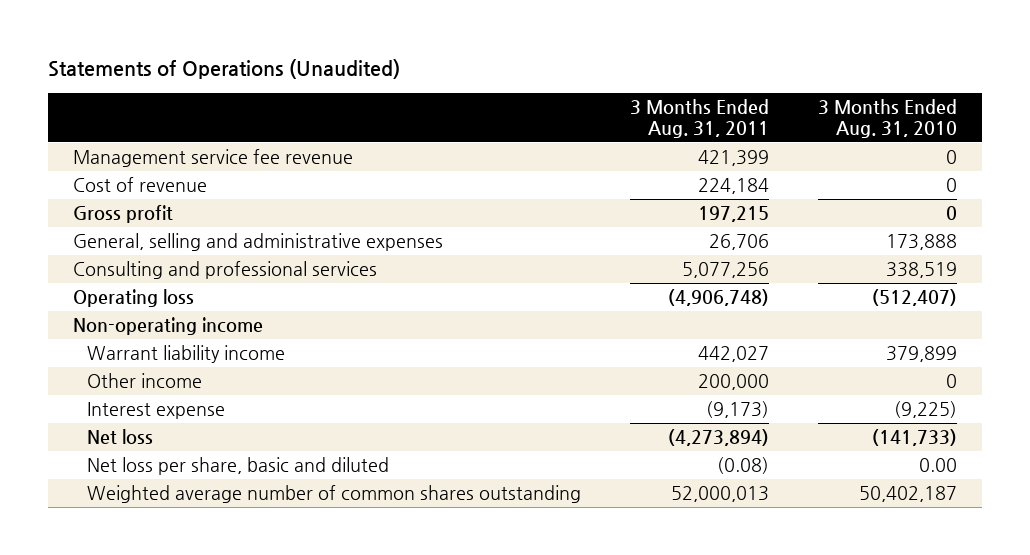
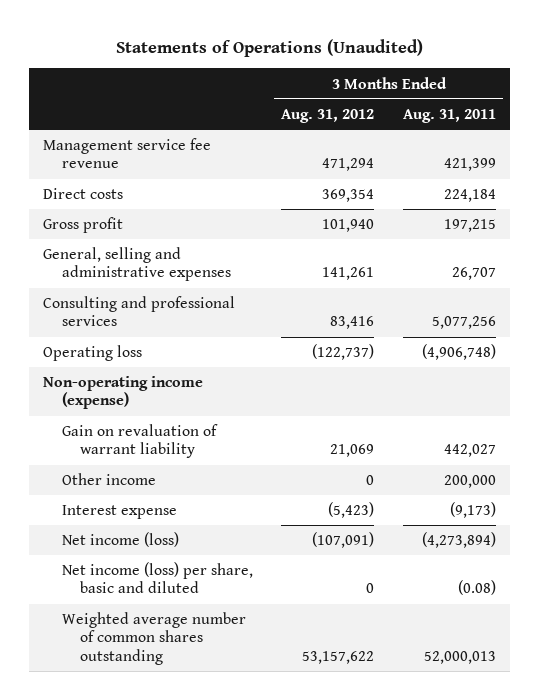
- | 3 Months Ended Aug. 31, 2011 | 3 Months Ended Aug. 31, 2010
+ | 3 Months Ended Aug. 31, 2012 | 3 Months Ended Aug. 31, 2011
- Cost of revenue | 224,184 | 0
+ Direct costs | 369,354 | 224,184
- General, selling and administrative expenses | 26,706 | 173,888
+ General, selling and administrative expenses | 141,261 | 26,707
- Non-operating income
- Warrant liability income | 442,027 | 379,899
+ Non-operating income (expense)
+ Gain on revaluation of warrant liability | 21,069 | 442,027
- Net loss | (4,273,894) | (141,733)
- Net loss per share, basic and diluted | (0.08) | 0.00
+ Net income (loss) | (107,091) | (4,273,894)
+ Net income (loss) per share, basic and diluted | 0 | (0.08)

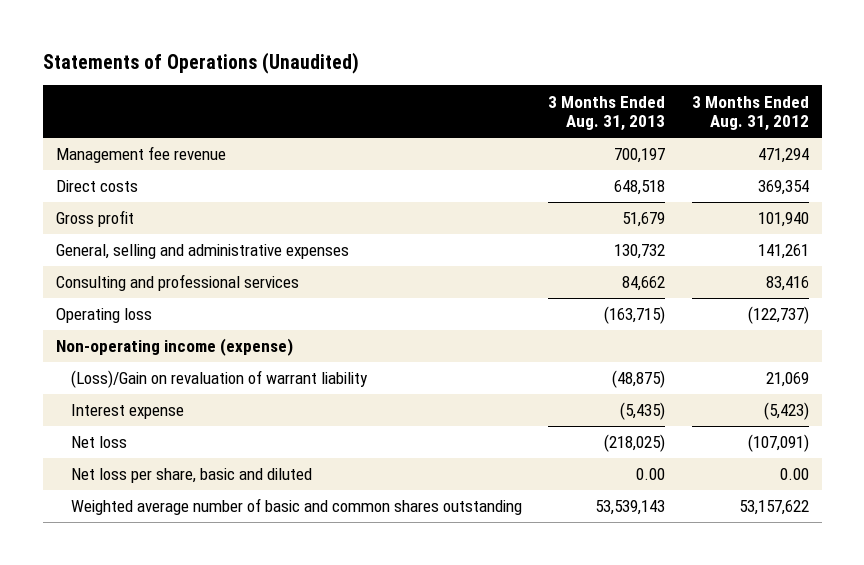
- | 3 Months Ended Aug. 31, 2012 | 3 Months Ended Aug. 31, 2011
+ | 3 Months Ended Aug. 31, 2013 | 3 Months Ended Aug. 31, 2012
- Management service fee revenue | 471,294 | 421,399
+ Management fee revenue | 700,197 | 471,294
- Gain on revaluation of warrant liability | 21,069 | 442,027
- Other income | 0 | 200,000
+ (Loss)/Gain on revaluation of warrant liability | (48,875) | 21,069
- Net income (loss) | (107,091) | (4,273,894)
- Net income (loss) per share, basic and diluted | 0 | (0.08)
- Weighted average number of common shares outstanding | 53,157,622 | 52,000,013
+ Net loss | (218,025) | (107,091)
+ Net loss per share, basic and diluted | 0.00 | 0.00
+ Weighted average number of basic and common shares outstanding | 53,539,143 | 53,157,622

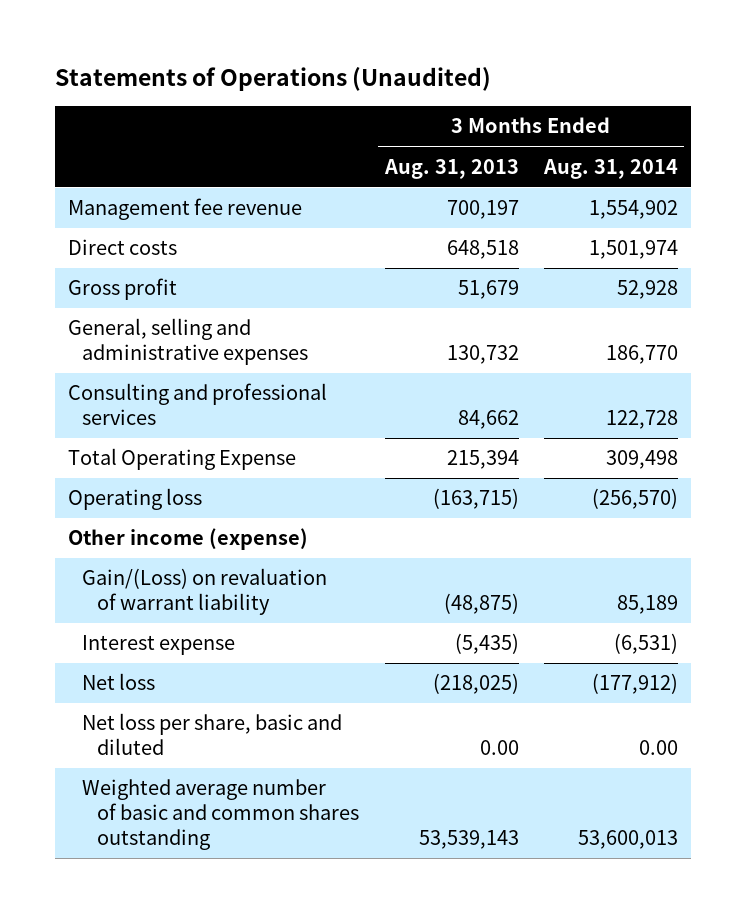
- | 3 Months Ended Aug. 31, 2013 | 3 Months Ended Aug. 31, 2012
+ | 3 Months Ended Aug. 31, 2013 | 3 Months Ended Aug. 31, 2014
+ Total Operating Expense | 215,394 | 309,498
- Non-operating income (expense)
- (Loss)/Gain on revaluation of warrant liability | (48,875) | 21,069
+ Other income (expense)
+ Gain/(Loss) on revaluation of warrant liability | (48,875) | 85,189

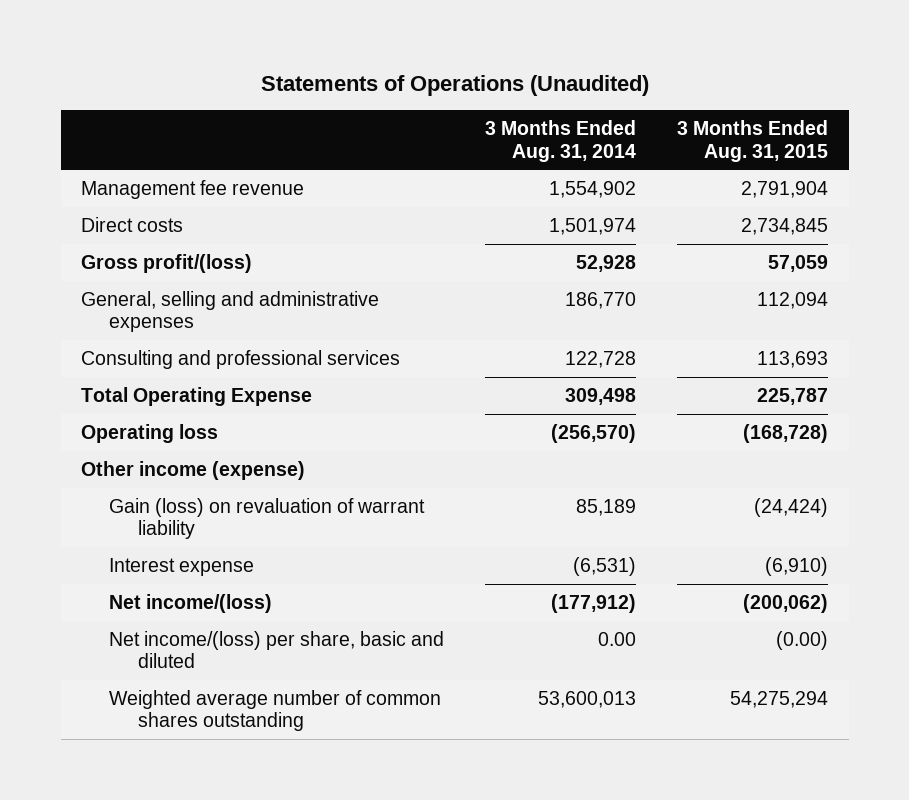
- | 3 Months Ended Aug. 31, 2013 | 3 Months Ended Aug. 31, 2014
+ | 3 Months Ended Aug. 31, 2014 | 3 Months Ended Aug. 31, 2015
- Gross profit | 51,679 | 52,928
+ Gross profit/(loss) | 52,928 | 57,059
- Gain/(Loss) on revaluation of warrant liability | (48,875) | 85,189
+ Gain (loss) on revaluation of warrant liability | 85,189 | (24,424)
- Net loss | (218,025) | (177,912)
- Net loss per share, basic and diluted | 0.00 | 0.00
- Weighted average number of basic and common shares outstanding | 53,539,143 | 53,600,013
+ Net income/(loss) | (177,912) | (200,062)
+ Net income/(loss) per share, basic and diluted | 0.00 | (0.00)
+ Weighted average number of common shares outstanding | 53,600,013 | 54,275,294

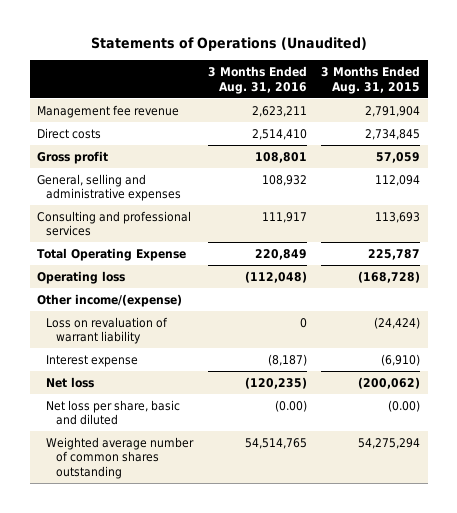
- | 3 Months Ended Aug. 31, 2014 | 3 Months Ended Aug. 31, 2015
+ | 3 Months Ended Aug. 31, 2016 | 3 Months Ended Aug. 31, 2015
- Gross profit/(loss) | 52,928 | 57,059
+ Gross profit | 108,801 | 57,059
- Other income (expense)
- Gain (loss) on revaluation of warrant liability | 85,189 | (24,424)
+ Other income/(expense)
+ Loss on revaluation of warrant liability | 0 | (24,424)
- Net income/(loss) | (177,912) | (200,062)
- Net income/(loss) per share, basic and diluted | 0.00 | (0.00)
+ Net loss | (120,235) | (200,062)
+ Net loss per share, basic and diluted | (0.00) | (0.00)

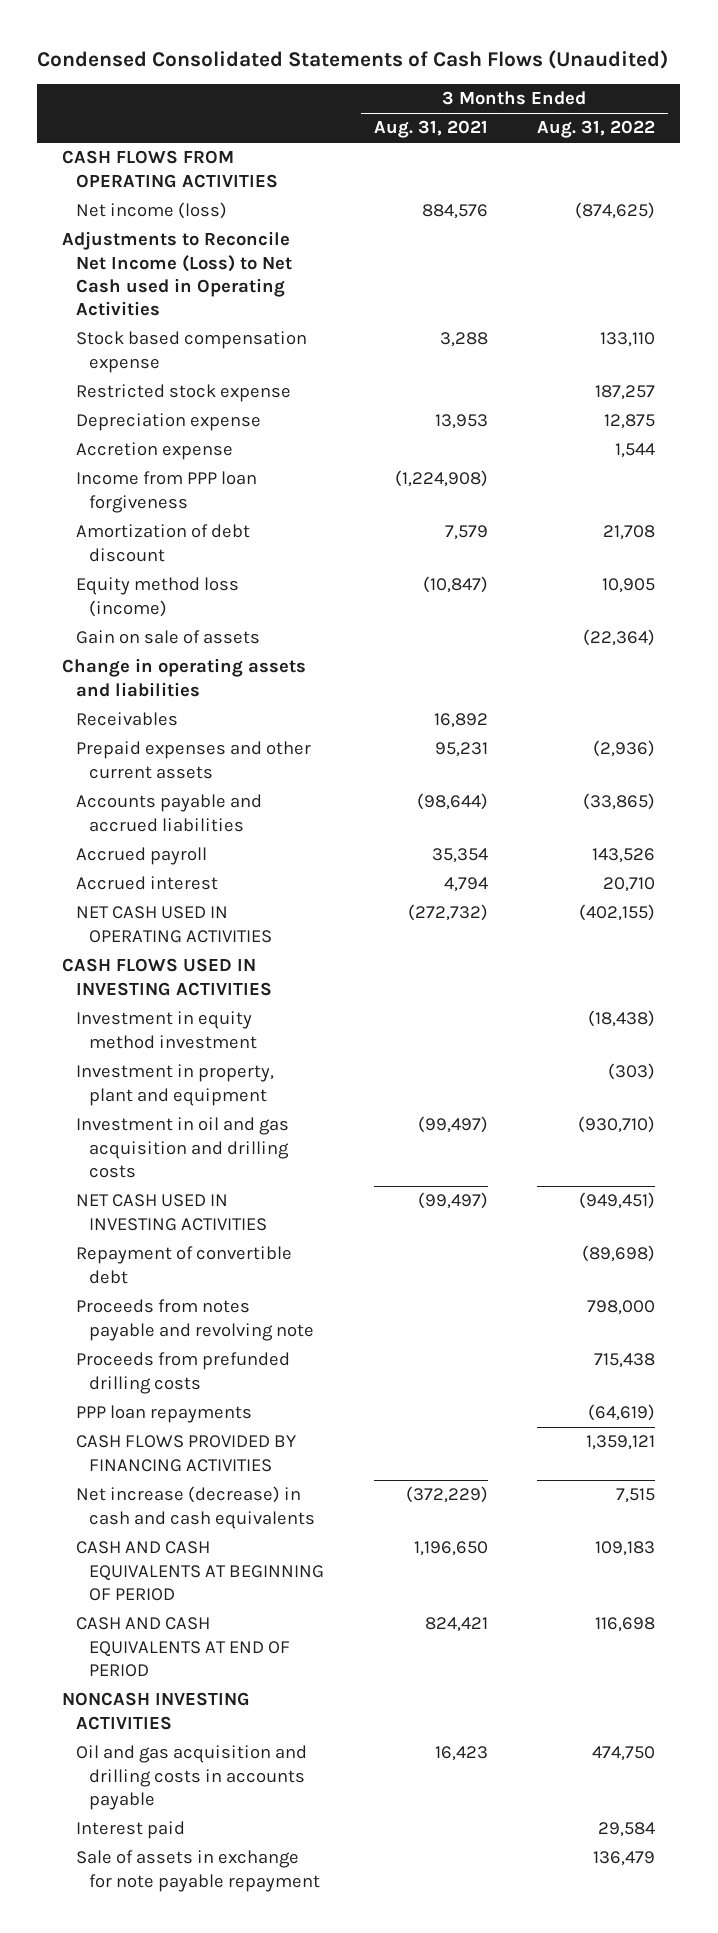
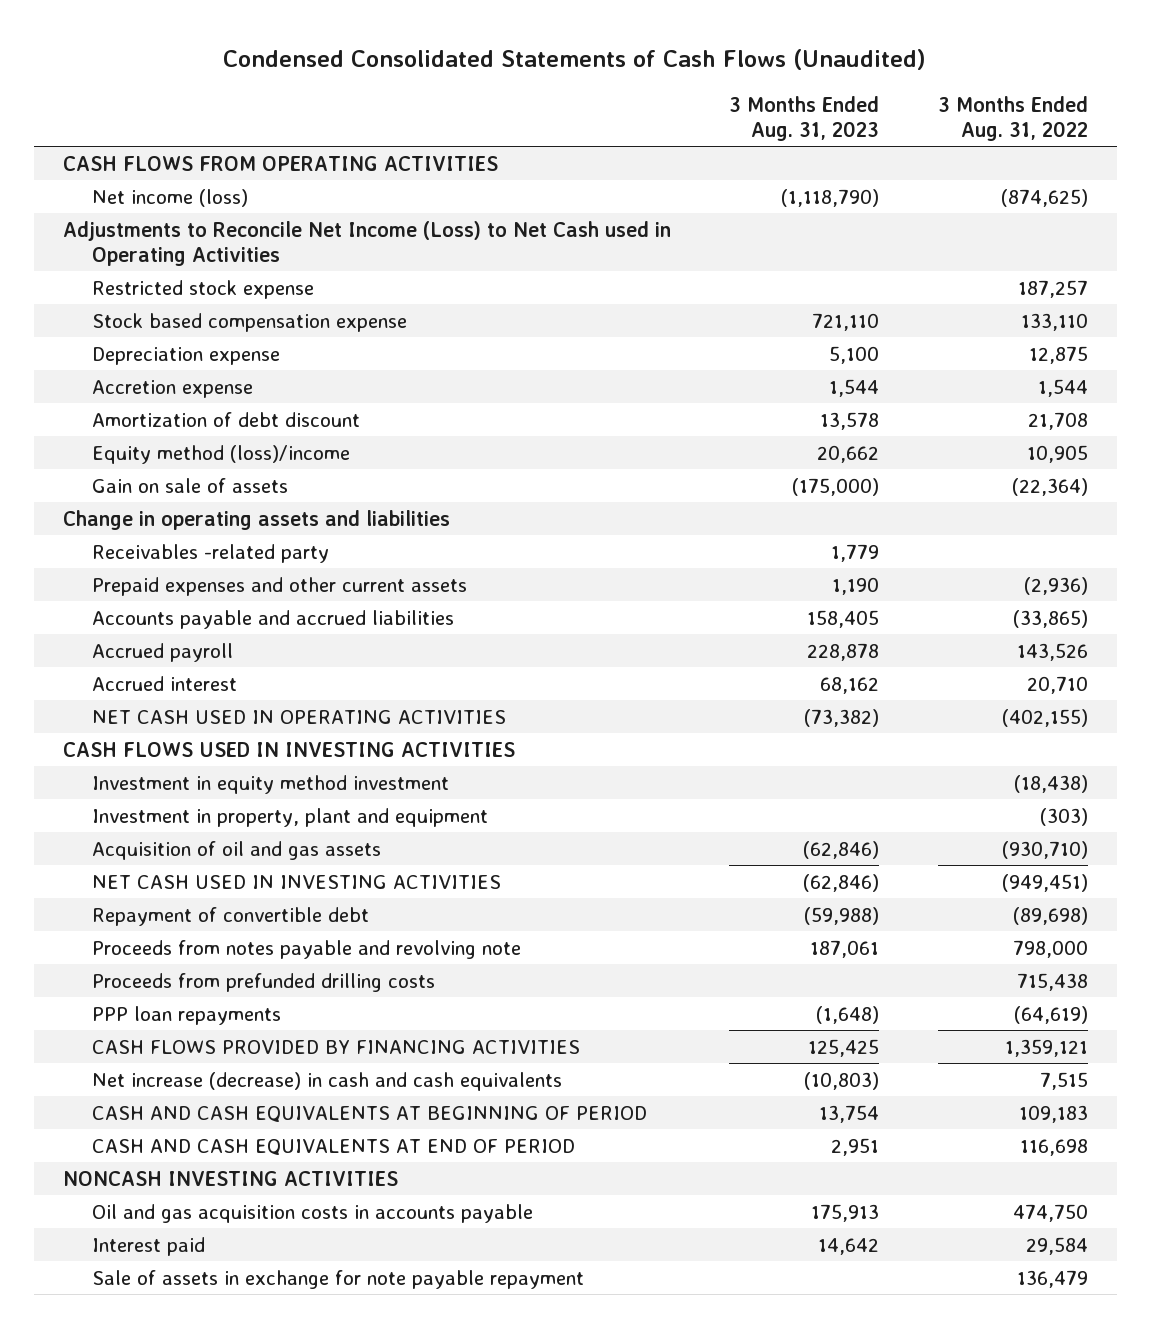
- | 3 Months Ended Aug. 31, 2021 | 3 Months Ended Aug. 31, 2022
+ | 3 Months Ended Aug. 31, 2023 | 3 Months Ended Aug. 31, 2022
moved down: Stock based compensation expense | 721,110 | 133,110
- Income from PPP loan forgiveness | (1,224,908) |
- Equity method loss (income) | (10,847) | 10,905
+ Equity method (loss)/income | 20,662 | 10,905
- Receivables | 16,892 |
+ Receivables -related party | 1,779 |
- Investment in oil and gas acquisition and drilling costs | (99,497) | (930,710)
+ Acquisition of oil and gas assets | (62,846) | (930,710)
- Oil and gas acquisition and drilling costs in accounts payable | 16,423 | 474,750
+ Oil and gas acquisition costs in accounts payable | 175,913 | 474,750

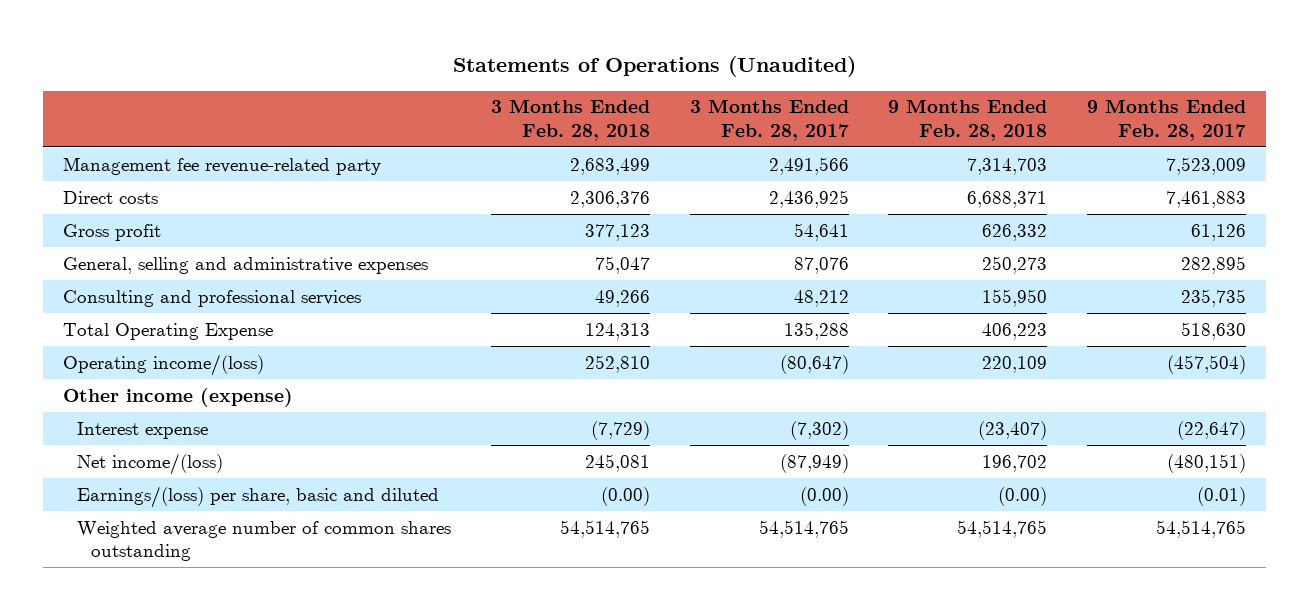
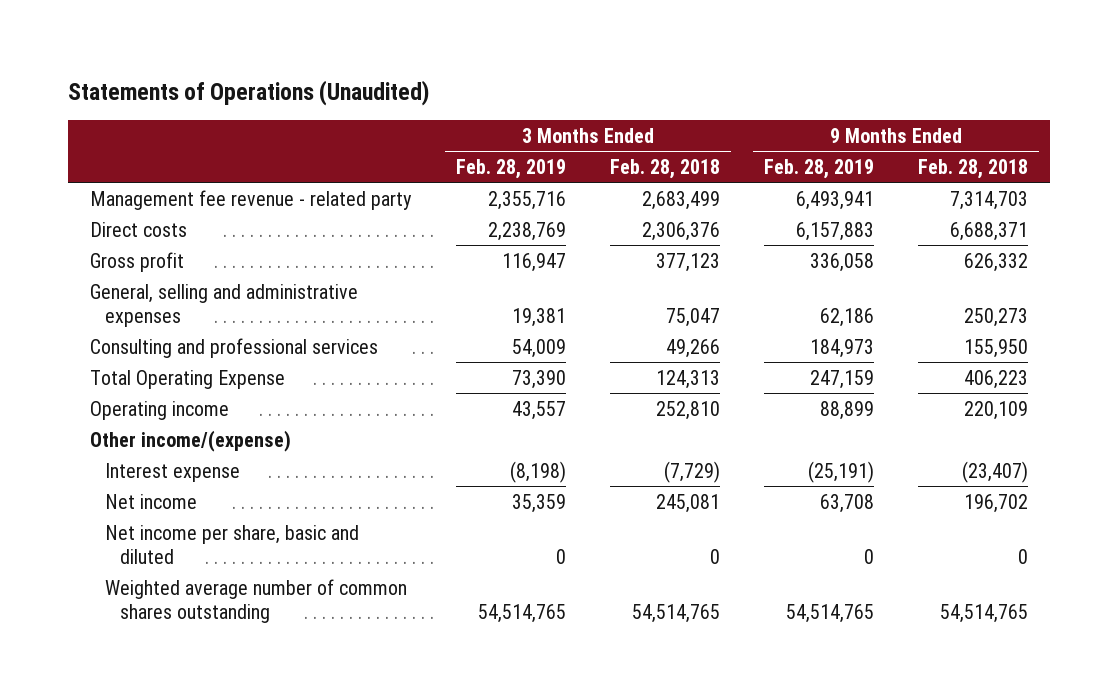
- | 3 Months Ended Feb. 28, 2018 | 3 Months Ended Feb. 28, 2017 | 9 Months Ended Feb. 28, 2018 | 9 Months Ended Feb. 28, 2017
+ | 3 Months Ended Feb. 28, 2019 | 3 Months Ended Feb. 28, 2018 | 9 Months Ended Feb. 28, 2019 | 9 Months Ended Feb. 28, 2018
- Management fee revenue-related party | 2,683,499 | 2,491,566 | 7,314,703 | 7,523,009
+ Management fee revenue - related party | 2,355,716 | 2,683,499 | 6,493,941 | 7,314,703
- Operating income/(loss) | 252,810 | (80,647) | 220,109 | (457,504)
- Other income (expense)
+ Operating income | 43,557 | 252,810 | 88,899 | 220,109
+ Other income/(expense)
- Net income/(loss) | 245,081 | (87,949) | 196,702 | (480,151)
- Earnings/(loss) per share, basic and diluted | (0.00) | (0.00) | (0.00) | (0.01)
+ Net income | 35,359 | 245,081 | 63,708 | 196,702
+ Net income per share, basic and diluted | 0 | 0 | 0 | 0

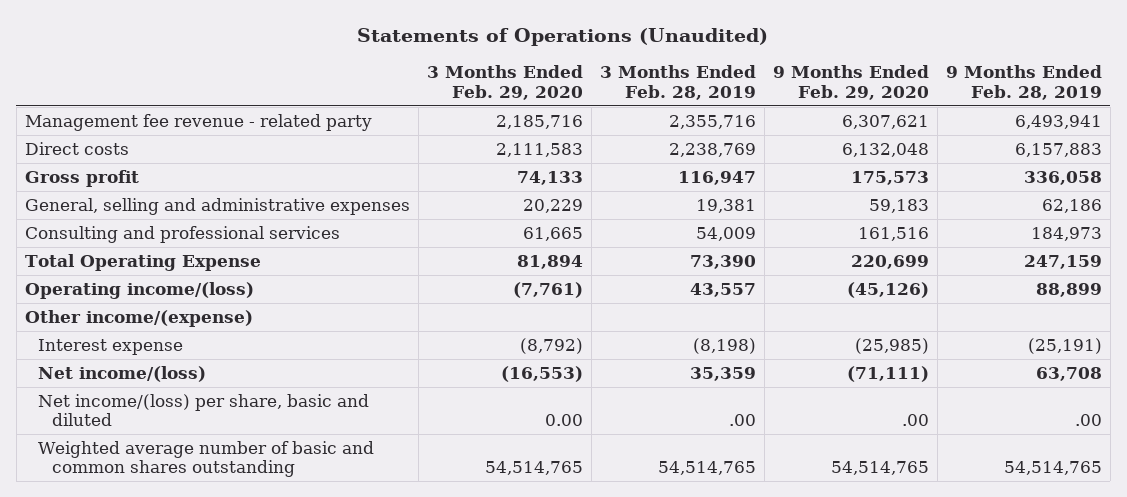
- | 3 Months Ended Feb. 28, 2019 | 3 Months Ended Feb. 28, 2018 | 9 Months Ended Feb. 28, 2019 | 9 Months Ended Feb. 28, 2018
+ | 3 Months Ended Feb. 29, 2020 | 3 Months Ended Feb. 28, 2019 | 9 Months Ended Feb. 29, 2020 | 9 Months Ended Feb. 28, 2019
- Operating income | 43,557 | 252,810 | 88,899 | 220,109
+ Operating income/(loss) | (7,761) | 43,557 | (45,126) | 88,899
- Net income | 35,359 | 245,081 | 63,708 | 196,702
- Net income per share, basic and diluted | 0 | 0 | 0 | 0
- Weighted average number of common shares outstanding | 54,514,765 | 54,514,765 | 54,514,765 | 54,514,765
+ Net income/(loss) | (16,553) | 35,359 | (71,111) | 63,708
+ Net income/(loss) per share, basic and diluted | 0.00 | .00 | .00 | .00
+ Weighted average number of basic and common shares outstanding | 54,514,765 | 54,514,765 | 54,514,765 | 54,514,765

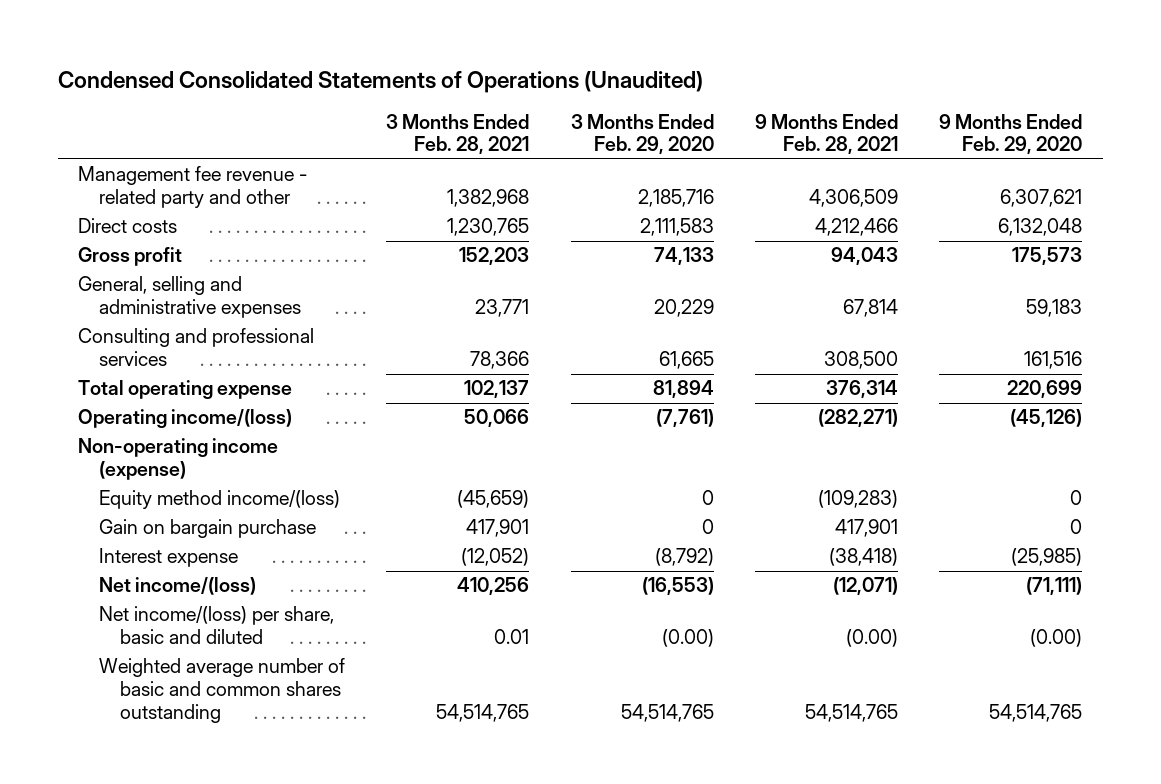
- Statements of Operations (Unaudited)
+ Condensed Consolidated Statements of Operations (Unaudited)
- | 3 Months Ended Feb. 29, 2020 | 3 Months Ended Feb. 28, 2019 | 9 Months Ended Feb. 29, 2020 | 9 Months Ended Feb. 28, 2019
+ | 3 Months Ended Feb. 28, 2021 | 3 Months Ended Feb. 29, 2020 | 9 Months Ended Feb. 28, 2021 | 9 Months Ended Feb. 29, 2020
- Management fee revenue - related party | 2,185,716 | 2,355,716 | 6,307,621 | 6,493,941
+ Management fee revenue - related party and other | 1,382,968 | 2,185,716 | 4,306,509 | 6,307,621
- Total Operating Expense | 81,894 | 73,390 | 220,699 | 247,159
+ Total operating expense | 102,137 | 81,894 | 376,314 | 220,699
- Other income/(expense)
+ Non-operating income (expense)
+ Equity method income/(loss) | (45,659) | 0 | (109,283) | 0
+ Gain on bargain purchase | 417,901 | 0 | 417,901 | 0
- Net income/(loss) per share, basic and diluted | 0.00 | .00 | .00 | .00
+ Net income/(loss) per share, basic and diluted | 0.01 | (0.00) | (0.00) | (0.00)

